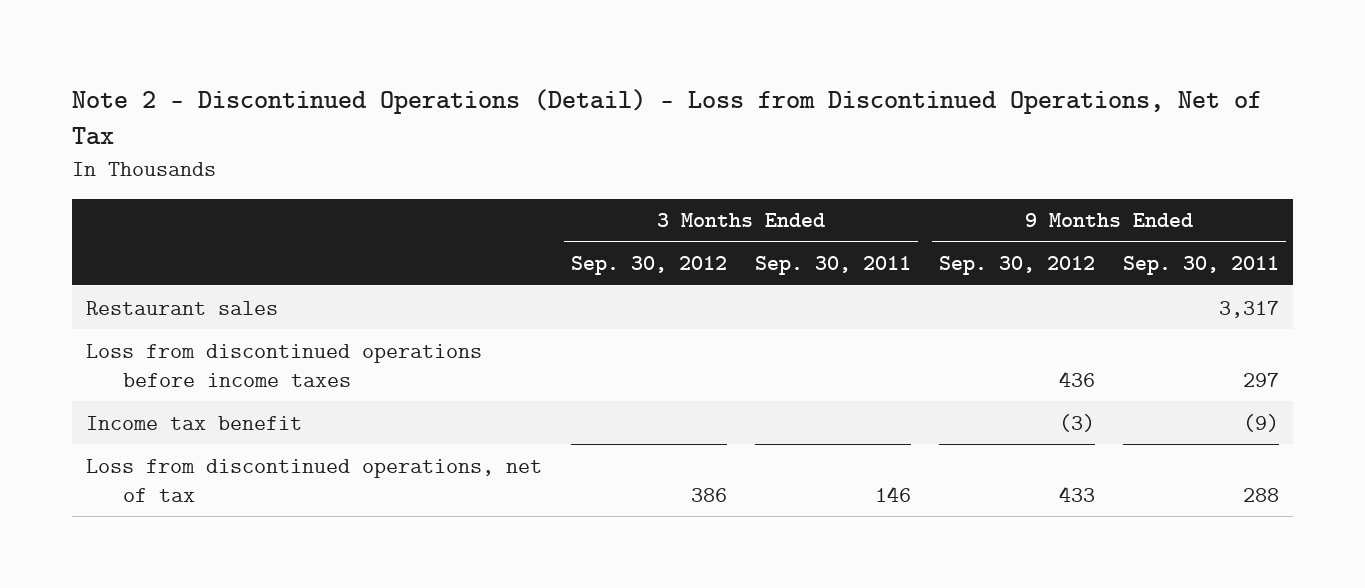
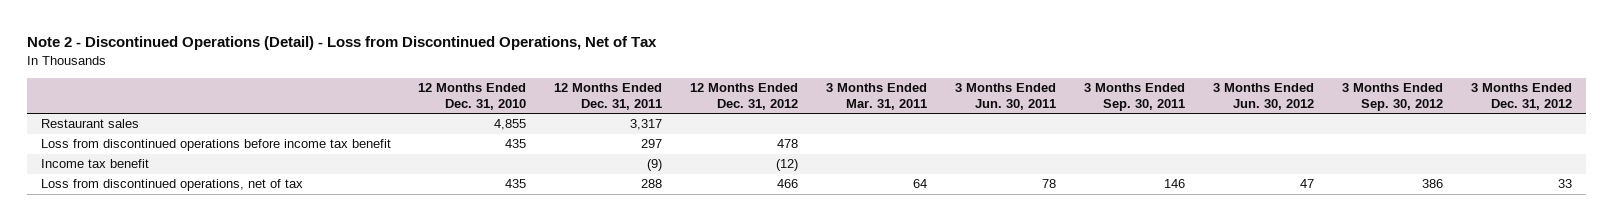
- | 3 Months Ended Sep. 30, 2012 | 3 Months Ended Sep. 30, 2011 | 9 Months Ended Sep. 30, 2012 | 9 Months Ended Sep. 30, 2011
+ | 12 Months Ended Dec. 31, 2010 | 12 Months Ended Dec. 31, 2011 | 12 Months Ended Dec. 31, 2012 | 3 Months Ended Mar. 31, 2011 | 3 Months Ended Jun. 30, 2011 | 3 Months Ended Sep. 30, 2011 | 3 Months Ended Jun. 30, 2012 | 3 Months Ended Sep. 30, 2012 | 3 Months Ended Dec. 31, 2012
- Loss from discontinued operations before income taxes | | | 436 | 297
+ Loss from discontinued operations before income tax benefit | 435 | 297 | 478 | | | | | |

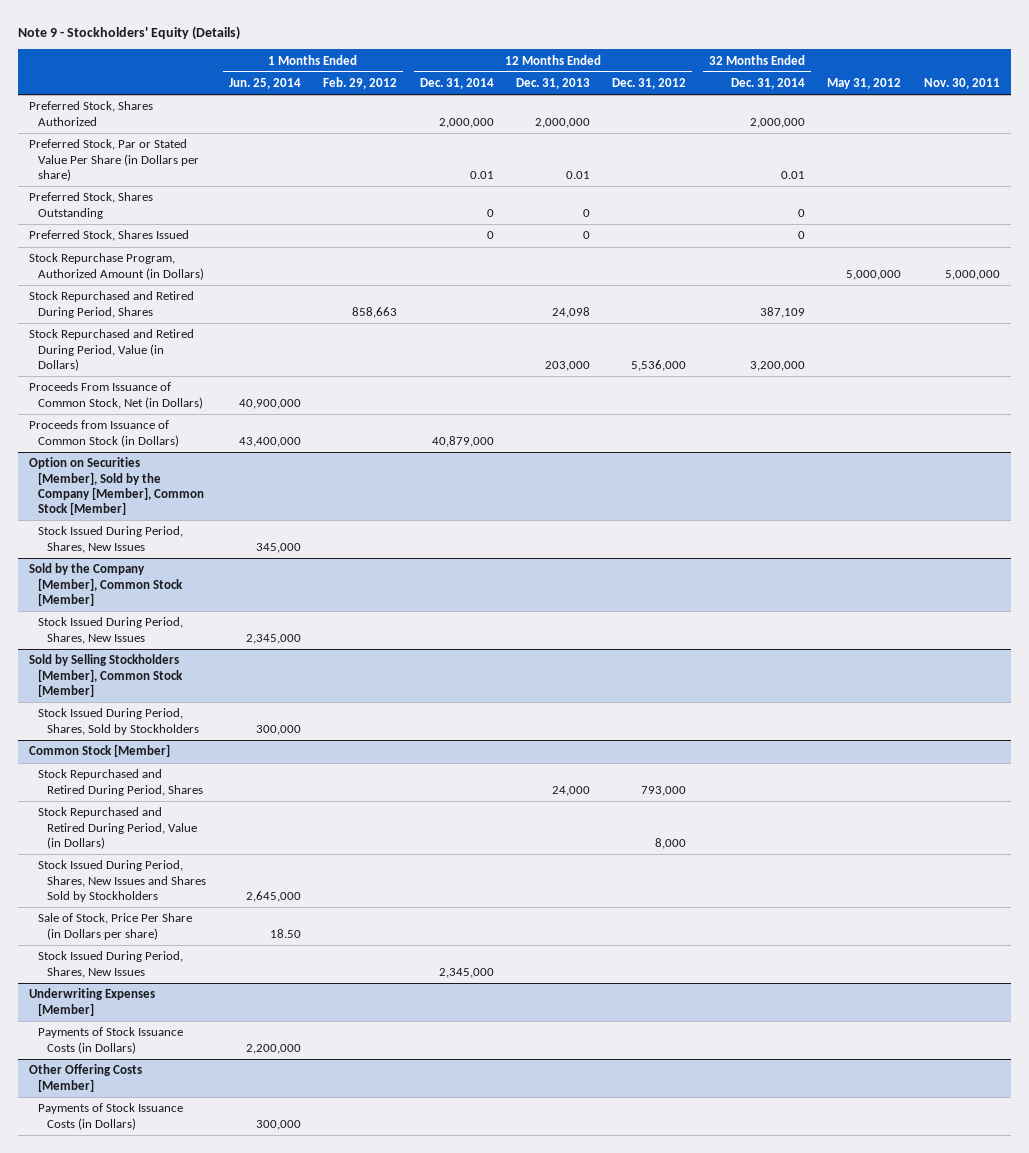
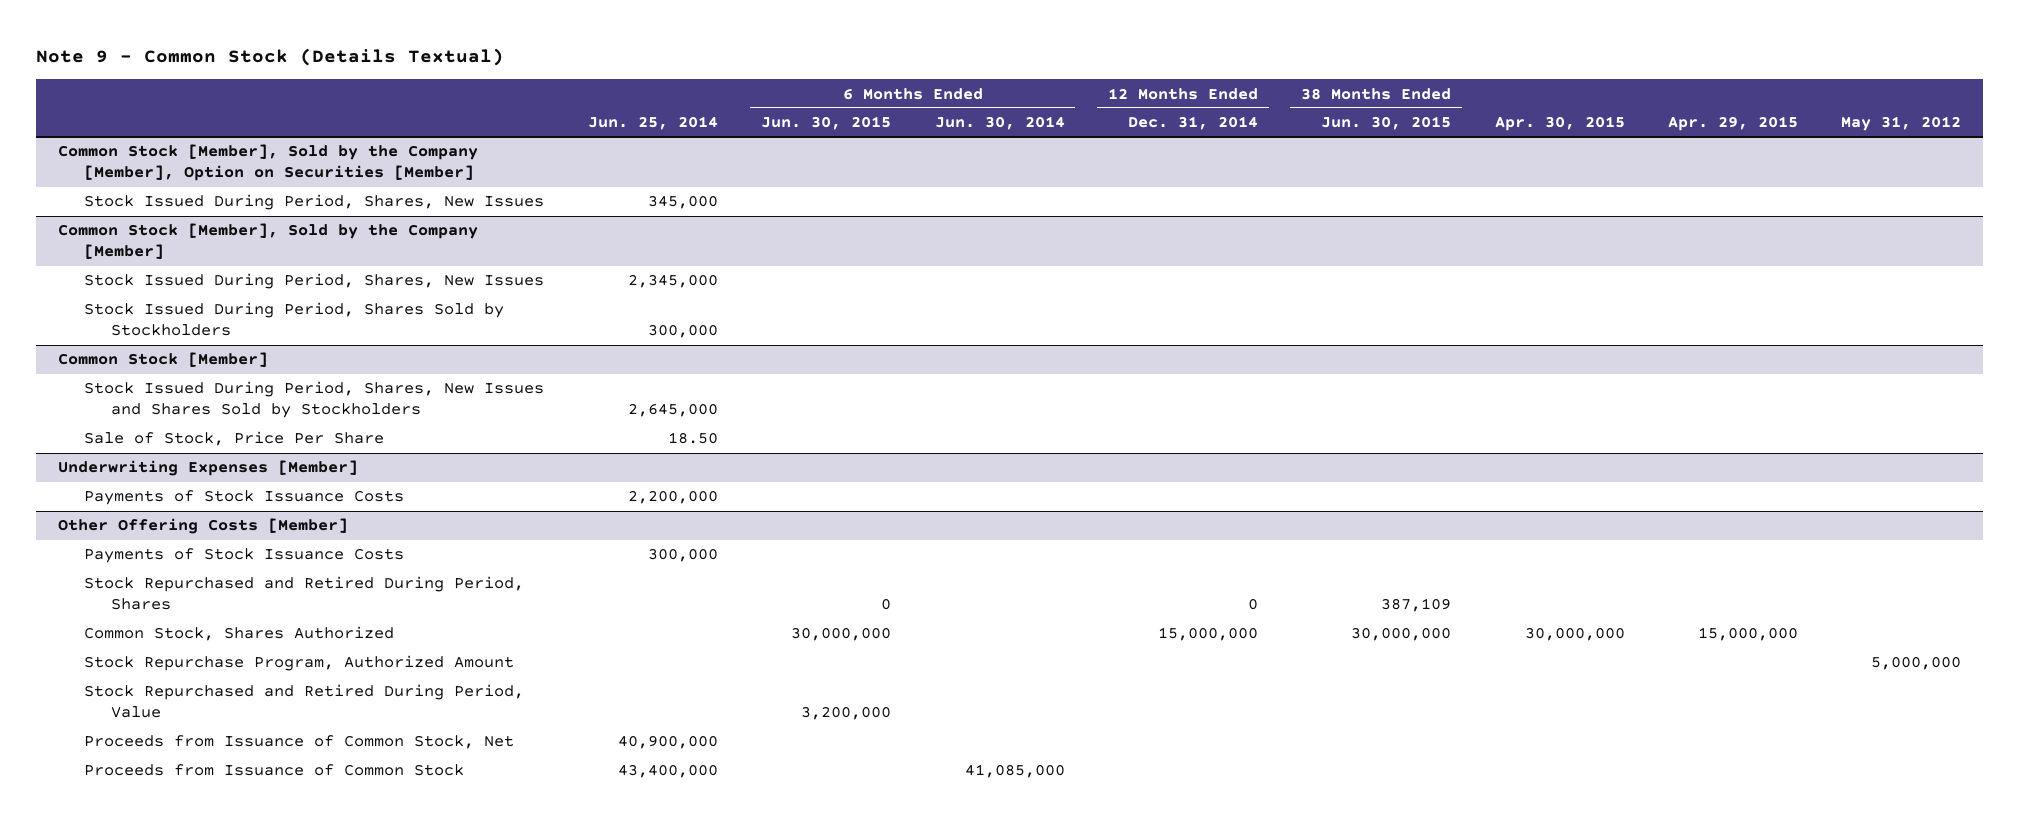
- Note 9 - Stockholders' Equity (Details)
+ Note 9 - Common Stock (Details Textual)
- | 1 Months Ended Jun. 25, 2014 | 1 Months Ended Feb. 29, 2012 | 12 Months Ended Dec. 31, 2014 | 12 Months Ended Dec. 31, 2013 | 12 Months Ended Dec. 31, 2012 | 32 Months Ended Dec. 31, 2014 | May 31, 2012 | Nov. 30, 2011
+ | Jun. 25, 2014 | 6 Months Ended Jun. 30, 2015 | 6 Months Ended Jun. 30, 2014 | 12 Months Ended Dec. 31, 2014 | 38 Months Ended Jun. 30, 2015 | Apr. 30, 2015 | Apr. 29, 2015 | May 31, 2012
- Preferred Stock, Shares Authorized | | | 2,000,000 | 2,000,000 | | 2,000,000 | |
- Preferred Stock, Par or Stated Value Per Share (in Dollars per share) | | | 0.01 | 0.01 | | 0.01 | |
- Preferred Stock, Shares Outstanding | | | 0 | 0 | | 0 | |
- Preferred Stock, Shares Issued | | | 0 | 0 | | 0 | |
- Stock Repurchase Program, Authorized Amount (in Dollars) | | | | | | | 5,000,000 | 5,000,000
- Stock Repurchased and Retired During Period, Shares | | 858,663 | | 24,098 | | 387,109 | |
- Stock Repurchased and Retired During Period, Value (in Dollars) | | | | 203,000 | 5,536,000 | 3,200,000 | |
- Proceeds From Issuance of Common Stock, Net (in Dollars) | 40,900,000 | | | | | | |
- Proceeds from Issuance of Common Stock (in Dollars) | 43,400,000 | | 40,879,000 | | | | |
- Option on Securities [Member], Sold by the Company [Member], Common Stock [Member]
+ Common Stock [Member], Sold by the Company [Member], Option on Securities [Member]
- Sold by the Company [Member], Common Stock [Member]
+ Common Stock [Member], Sold by the Company [Member]
- Sold by Selling Stockholders [Member], Common Stock [Member]
- Stock Issued During Period, Shares, Sold by Stockholders | 300,000 | | | | | | |
+ Stock Issued During Period, Shares Sold by Stockholders | 300,000 | | | | | | |
@ Common Stock [Member]
- Stock Repurchased and Retired During Period, Shares | | | | 24,000 | 793,000 | | |
- Stock Repurchased and Retired During Period, Value (in Dollars) | | | | | 8,000 | | |
- Sale of Stock, Price Per Share (in Dollars per share) | 18.50 | | | | | | |
- Stock Issued During Period, Shares, New Issues | | | 2,345,000 | | | | |
+ Sale of Stock, Price Per Share | 18.50 | | | | | | |
@ Underwriting Expenses [Member]
- Payments of Stock Issuance Costs (in Dollars) | 2,200,000 | | | | | | |
+ Payments of Stock Issuance Costs | 2,200,000 | | | | | | |
@ Other Offering Costs [Member]
- Payments of Stock Issuance Costs (in Dollars) | 300,000 | | | | | | |
+ Payments of Stock Issuance Costs | 300,000 | | | | | | |
+ Stock Repurchased and Retired During Period, Shares | | 0 | | 0 | 387,109 | | |
+ Common Stock, Shares Authorized | | 30,000,000 | | 15,000,000 | 30,000,000 | 30,000,000 | 15,000,000 |
+ Stock Repurchase Program, Authorized Amount | | | | | | | | 5,000,000
+ Stock Repurchased and Retired During Period, Value | | 3,200,000 | | | | | |
+ Proceeds from Issuance of Common Stock, Net | 40,900,000 | | | | | | |
+ Proceeds from Issuance of Common Stock | 43,400,000 | | 41,085,000 | | | | |

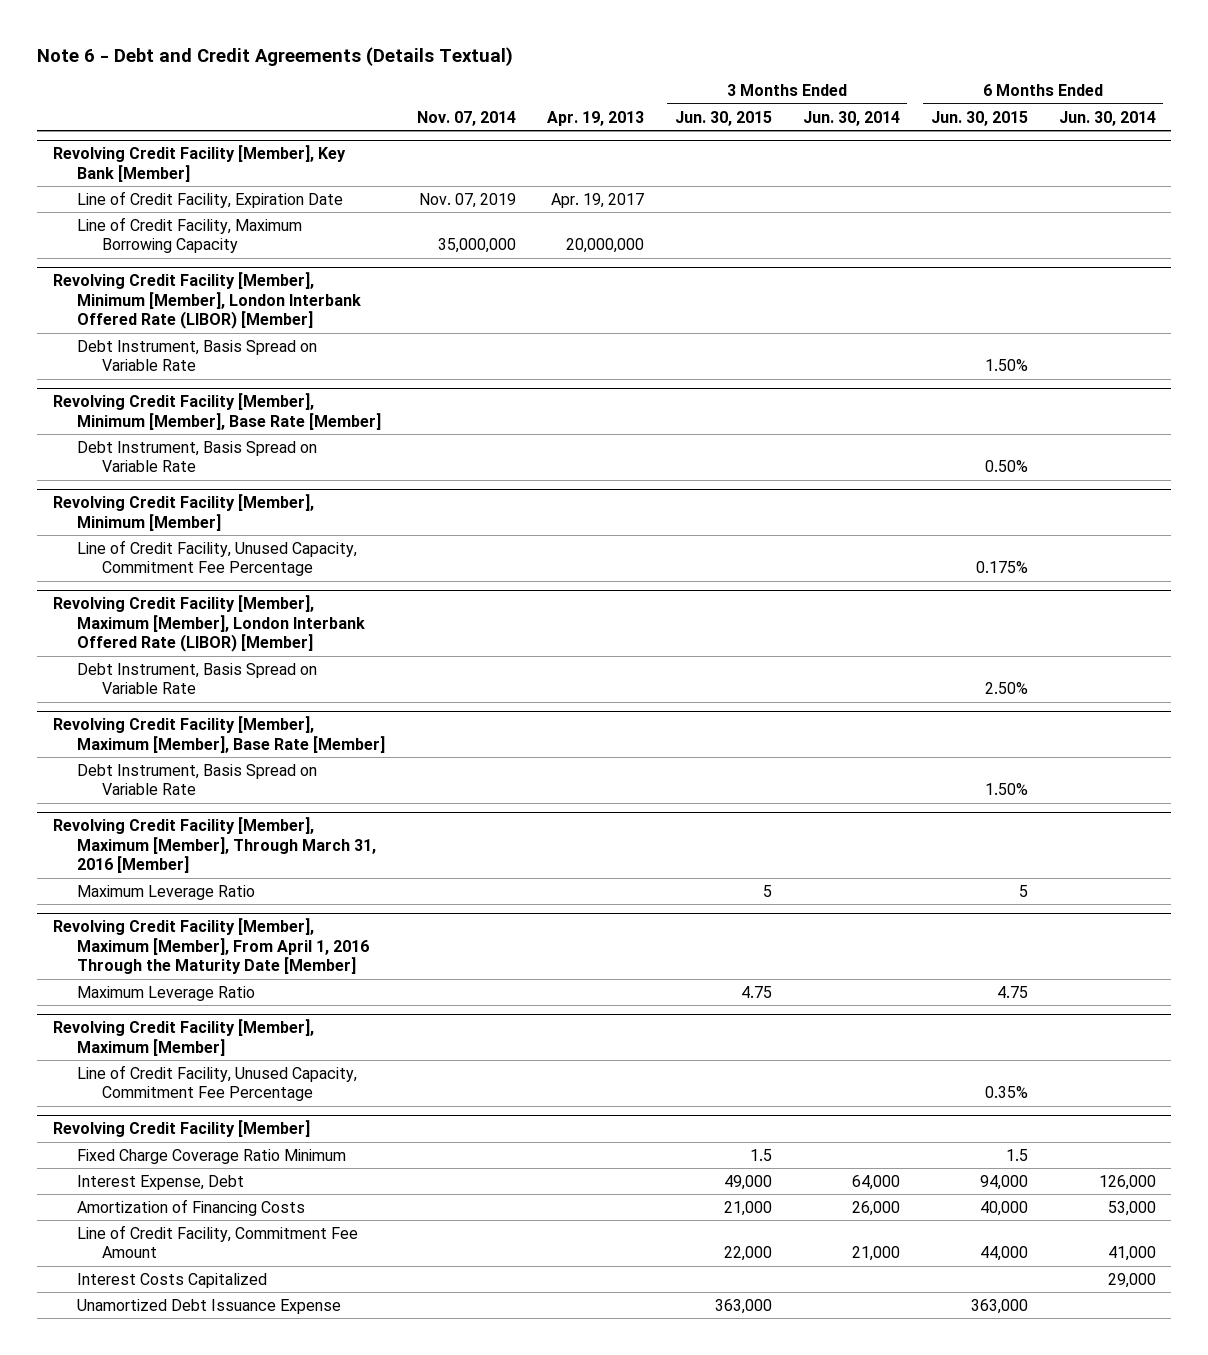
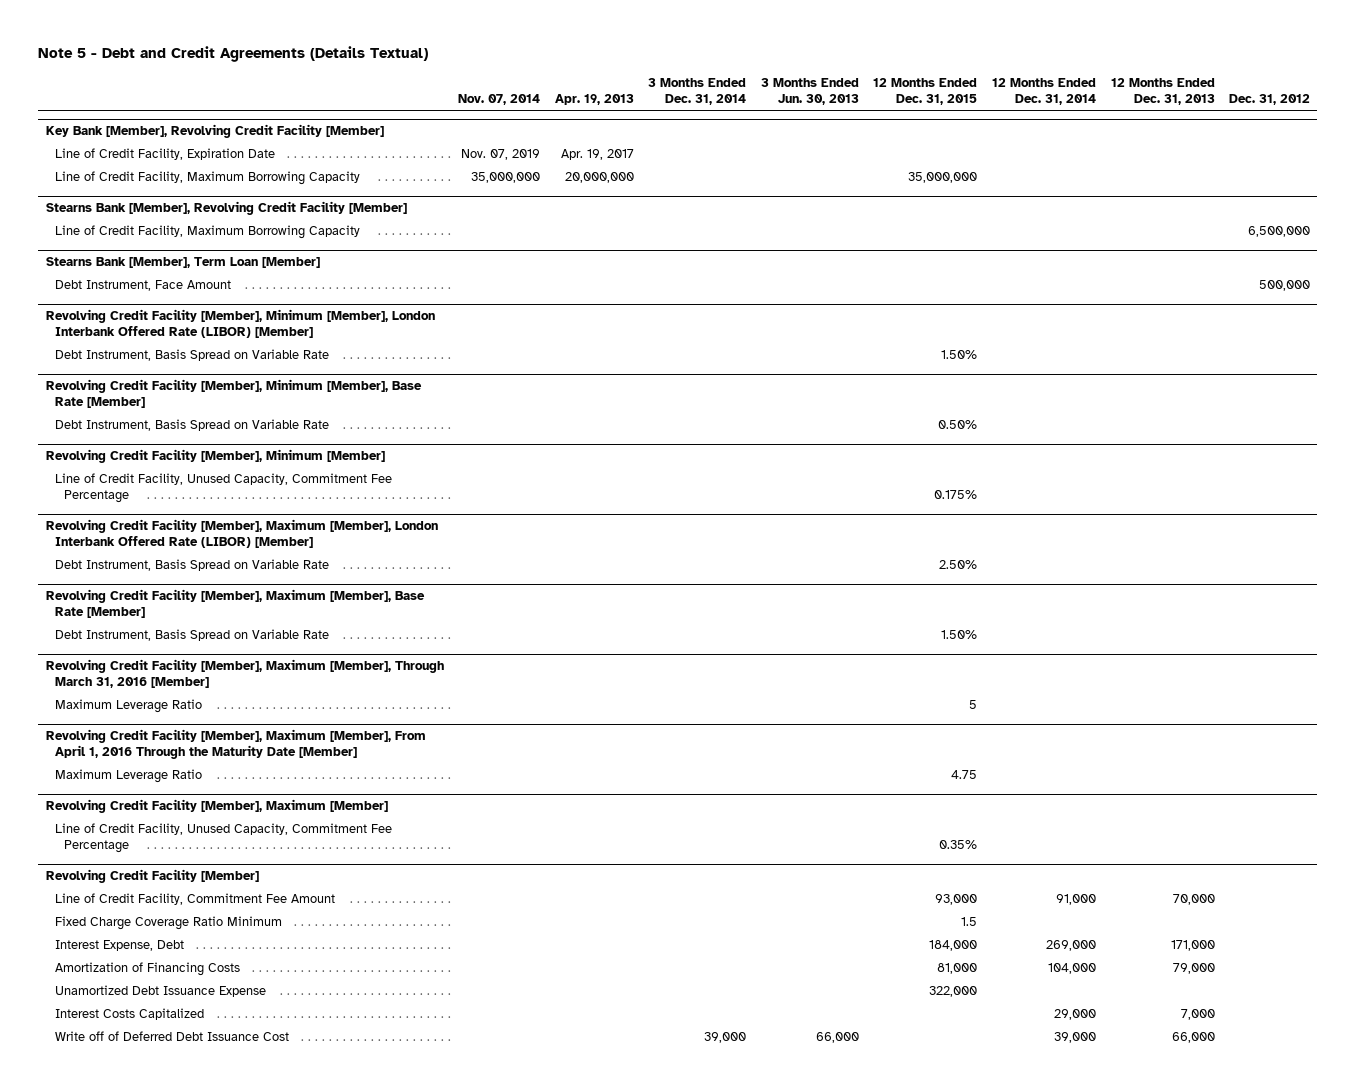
- Note 6 - Debt and Credit Agreements (Details Textual)
+ Note 5 - Debt and Credit Agreements (Details Textual)
- | Nov. 07, 2014 | Apr. 19, 2013 | 3 Months Ended Jun. 30, 2015 | 3 Months Ended Jun. 30, 2014 | 6 Months Ended Jun. 30, 2015 | 6 Months Ended Jun. 30, 2014
+ | Nov. 07, 2014 | Apr. 19, 2013 | 3 Months Ended Dec. 31, 2014 | 3 Months Ended Jun. 30, 2013 | 12 Months Ended Dec. 31, 2015 | 12 Months Ended Dec. 31, 2014 | 12 Months Ended Dec. 31, 2013 | Dec. 31, 2012
- Revolving Credit Facility [Member], Key Bank [Member]
+ Key Bank [Member], Revolving Credit Facility [Member]
+ Stearns Bank [Member], Revolving Credit Facility [Member]
+ Line of Credit Facility, Maximum Borrowing Capacity | | | | | | | | 6,500,000
+ Stearns Bank [Member], Term Loan [Member]
+ Debt Instrument, Face Amount | | | | | | | | 500,000
@ Revolving Credit Facility [Member]
moved up: Line of Credit Facility, Commitment Fee Amount | | | | | 93,000 | 91,000 | 70,000 |
moved down: Interest Costs Capitalized | | | | | | 29,000 | 7,000 |
+ Write off of Deferred Debt Issuance Cost | | | 39,000 | 66,000 | | 39,000 | 66,000 |

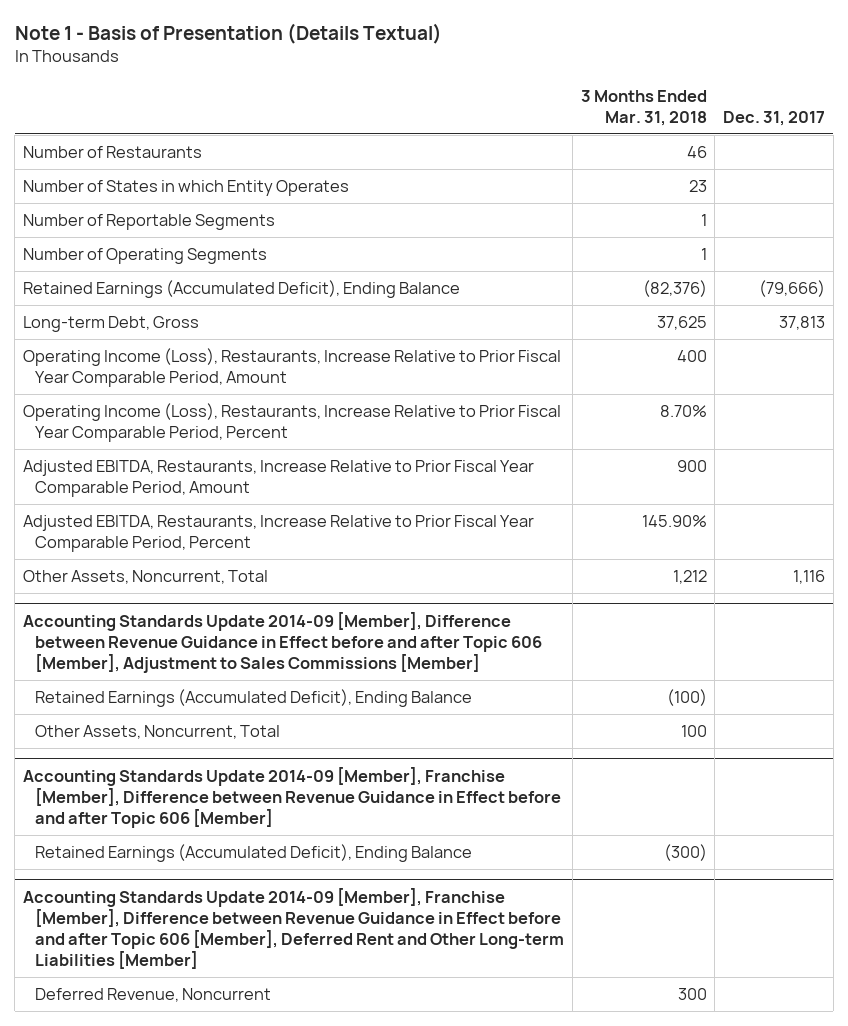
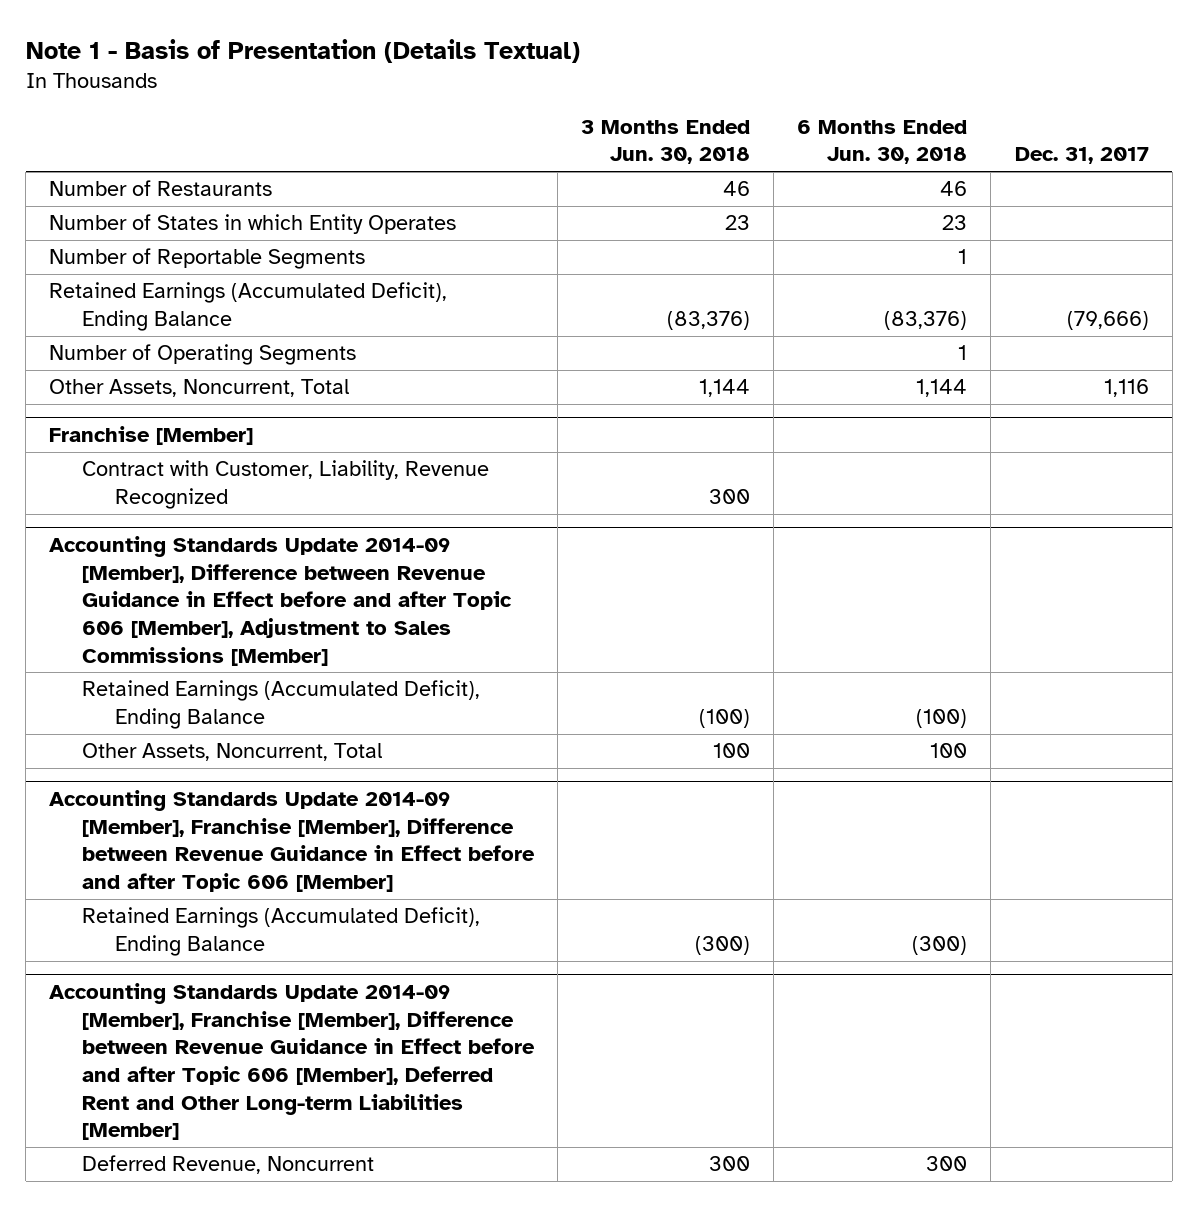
- | 3 Months Ended Mar. 31, 2018 | Dec. 31, 2017
+ | 3 Months Ended Jun. 30, 2018 | 6 Months Ended Jun. 30, 2018 | Dec. 31, 2017
- Long-term Debt, Gross | 37,625 | 37,813
- Operating Income (Loss), Restaurants, Increase Relative to Prior Fiscal Year Comparable Period, Amount | 400 |
- Operating Income (Loss), Restaurants, Increase Relative to Prior Fiscal Year Comparable Period, Percent | 8.70% |
- Adjusted EBITDA, Restaurants, Increase Relative to Prior Fiscal Year Comparable Period, Amount | 900 |
- Adjusted EBITDA, Restaurants, Increase Relative to Prior Fiscal Year Comparable Period, Percent | 145.90% |
moved down: Number of Operating Segments | | 1 |
+ Franchise [Member]
+ Contract with Customer, Liability, Revenue Recognized | 300 | |

